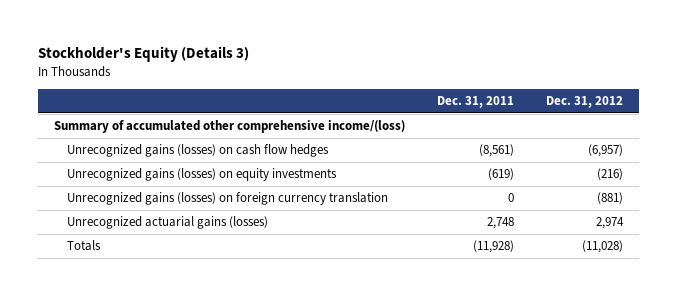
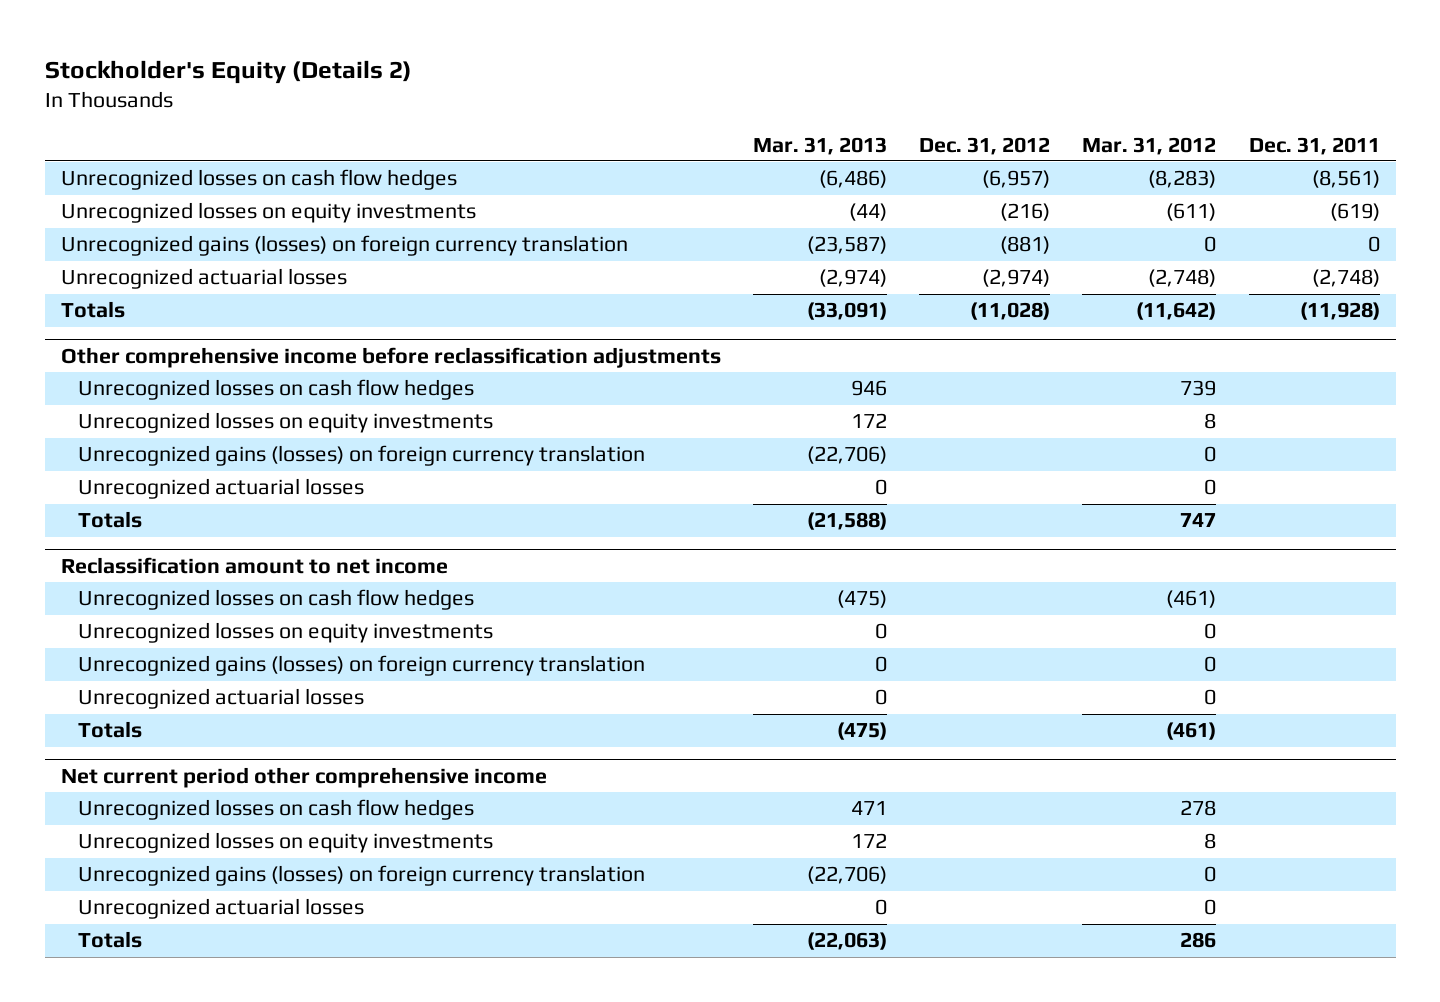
- Stockholder's Equity (Details 3)
+ Stockholder's Equity (Details 2)
- | Dec. 31, 2011 | Dec. 31, 2012
+ | Mar. 31, 2013 | Dec. 31, 2012 | Mar. 31, 2012 | Dec. 31, 2011
- Summary of accumulated other comprehensive income/(loss)
- Unrecognized gains (losses) on cash flow hedges | (8,561) | (6,957)
- Unrecognized gains (losses) on equity investments | (619) | (216)
+ Unrecognized losses on cash flow hedges | (6,486) | (6,957) | (8,283) | (8,561)
+ Unrecognized losses on equity investments | (44) | (216) | (611) | (619)
- Unrecognized actuarial gains (losses) | 2,748 | 2,974
+ Unrecognized actuarial losses | (2,974) | (2,974) | (2,748) | (2,748)
+ Other comprehensive income before reclassification adjustments
+ Unrecognized losses on cash flow hedges | 946 | | 739 |
+ Unrecognized losses on equity investments | 172 | | 8 |
+ Unrecognized gains (losses) on foreign currency translation | (22,706) | | 0 |
+ Unrecognized actuarial losses | 0 | | 0 |
+ Totals | (21,588) | | 747 |
+ Reclassification amount to net income
+ Unrecognized losses on cash flow hedges | (475) | | (461) |
+ Unrecognized losses on equity investments | 0 | | 0 |
+ Unrecognized gains (losses) on foreign currency translation | 0 | | 0 |
+ Unrecognized actuarial losses | 0 | | 0 |
+ Totals | (475) | | (461) |
+ Net current period other comprehensive income
+ Unrecognized losses on cash flow hedges | 471 | | 278 |
+ Unrecognized losses on equity investments | 172 | | 8 |
+ Unrecognized gains (losses) on foreign currency translation | (22,706) | | 0 |
+ Unrecognized actuarial losses | 0 | | 0 |
+ Totals | (22,063) | | 286 |

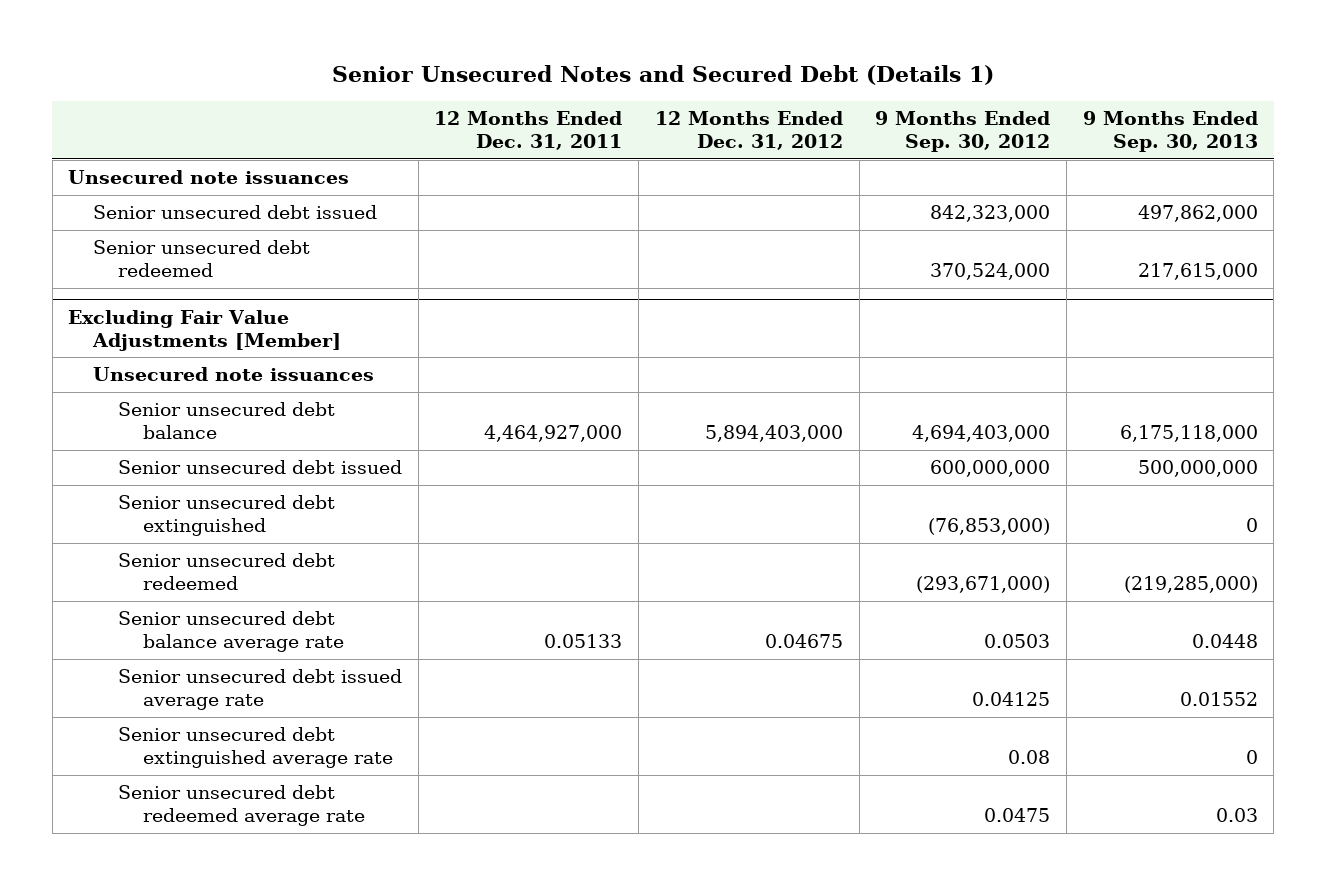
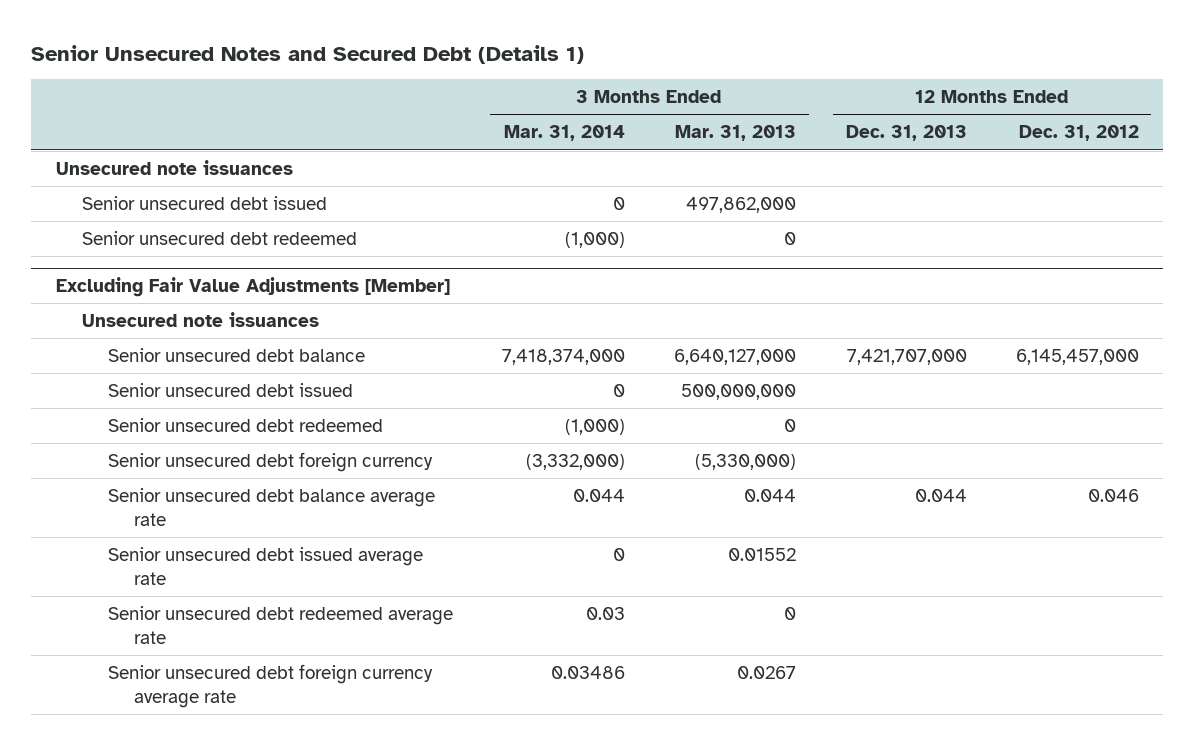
- | 12 Months Ended Dec. 31, 2011 | 12 Months Ended Dec. 31, 2012 | 9 Months Ended Sep. 30, 2012 | 9 Months Ended Sep. 30, 2013
+ | 3 Months Ended Mar. 31, 2014 | 3 Months Ended Mar. 31, 2013 | 12 Months Ended Dec. 31, 2013 | 12 Months Ended Dec. 31, 2012
@ Excluding Fair Value Adjustments [Member]
- Senior unsecured debt balance | 4,464,927,000 | 5,894,403,000 | 4,694,403,000 | 6,175,118,000
+ Senior unsecured debt balance | 7,418,374,000 | 6,640,127,000 | 7,421,707,000 | 6,145,457,000
- Senior unsecured debt extinguished | | | (76,853,000) | 0
- Senior unsecured debt balance average rate | 0.05133 | 0.04675 | 0.0503 | 0.0448
+ Senior unsecured debt foreign currency | (3,332,000) | (5,330,000) | |
+ Senior unsecured debt balance average rate | 0.044 | 0.044 | 0.044 | 0.046
- Senior unsecured debt extinguished average rate | | | 0.08 | 0
+ Senior unsecured debt foreign currency average rate | 0.03486 | 0.0267 | |

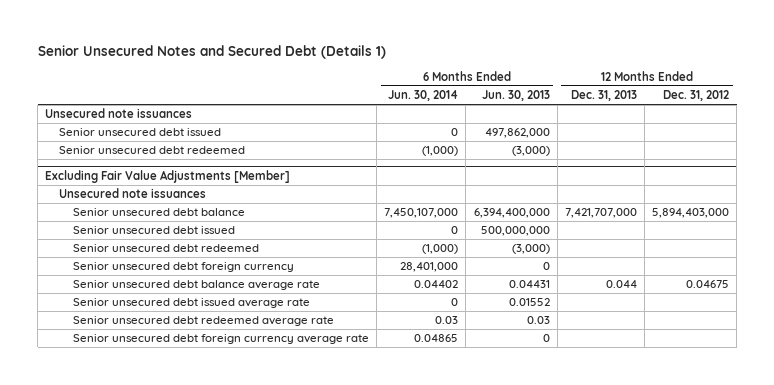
- | 3 Months Ended Mar. 31, 2014 | 3 Months Ended Mar. 31, 2013 | 12 Months Ended Dec. 31, 2013 | 12 Months Ended Dec. 31, 2012
+ | 6 Months Ended Jun. 30, 2014 | 6 Months Ended Jun. 30, 2013 | 12 Months Ended Dec. 31, 2013 | 12 Months Ended Dec. 31, 2012
@ Excluding Fair Value Adjustments [Member]
- Senior unsecured debt balance | 7,418,374,000 | 6,640,127,000 | 7,421,707,000 | 6,145,457,000
+ Senior unsecured debt balance | 7,450,107,000 | 6,394,400,000 | 7,421,707,000 | 5,894,403,000
- Senior unsecured debt balance average rate | 0.044 | 0.044 | 0.044 | 0.046
+ Senior unsecured debt balance average rate | 0.04402 | 0.04431 | 0.044 | 0.04675

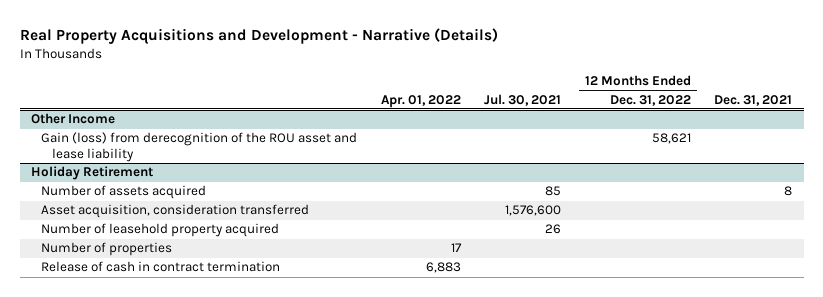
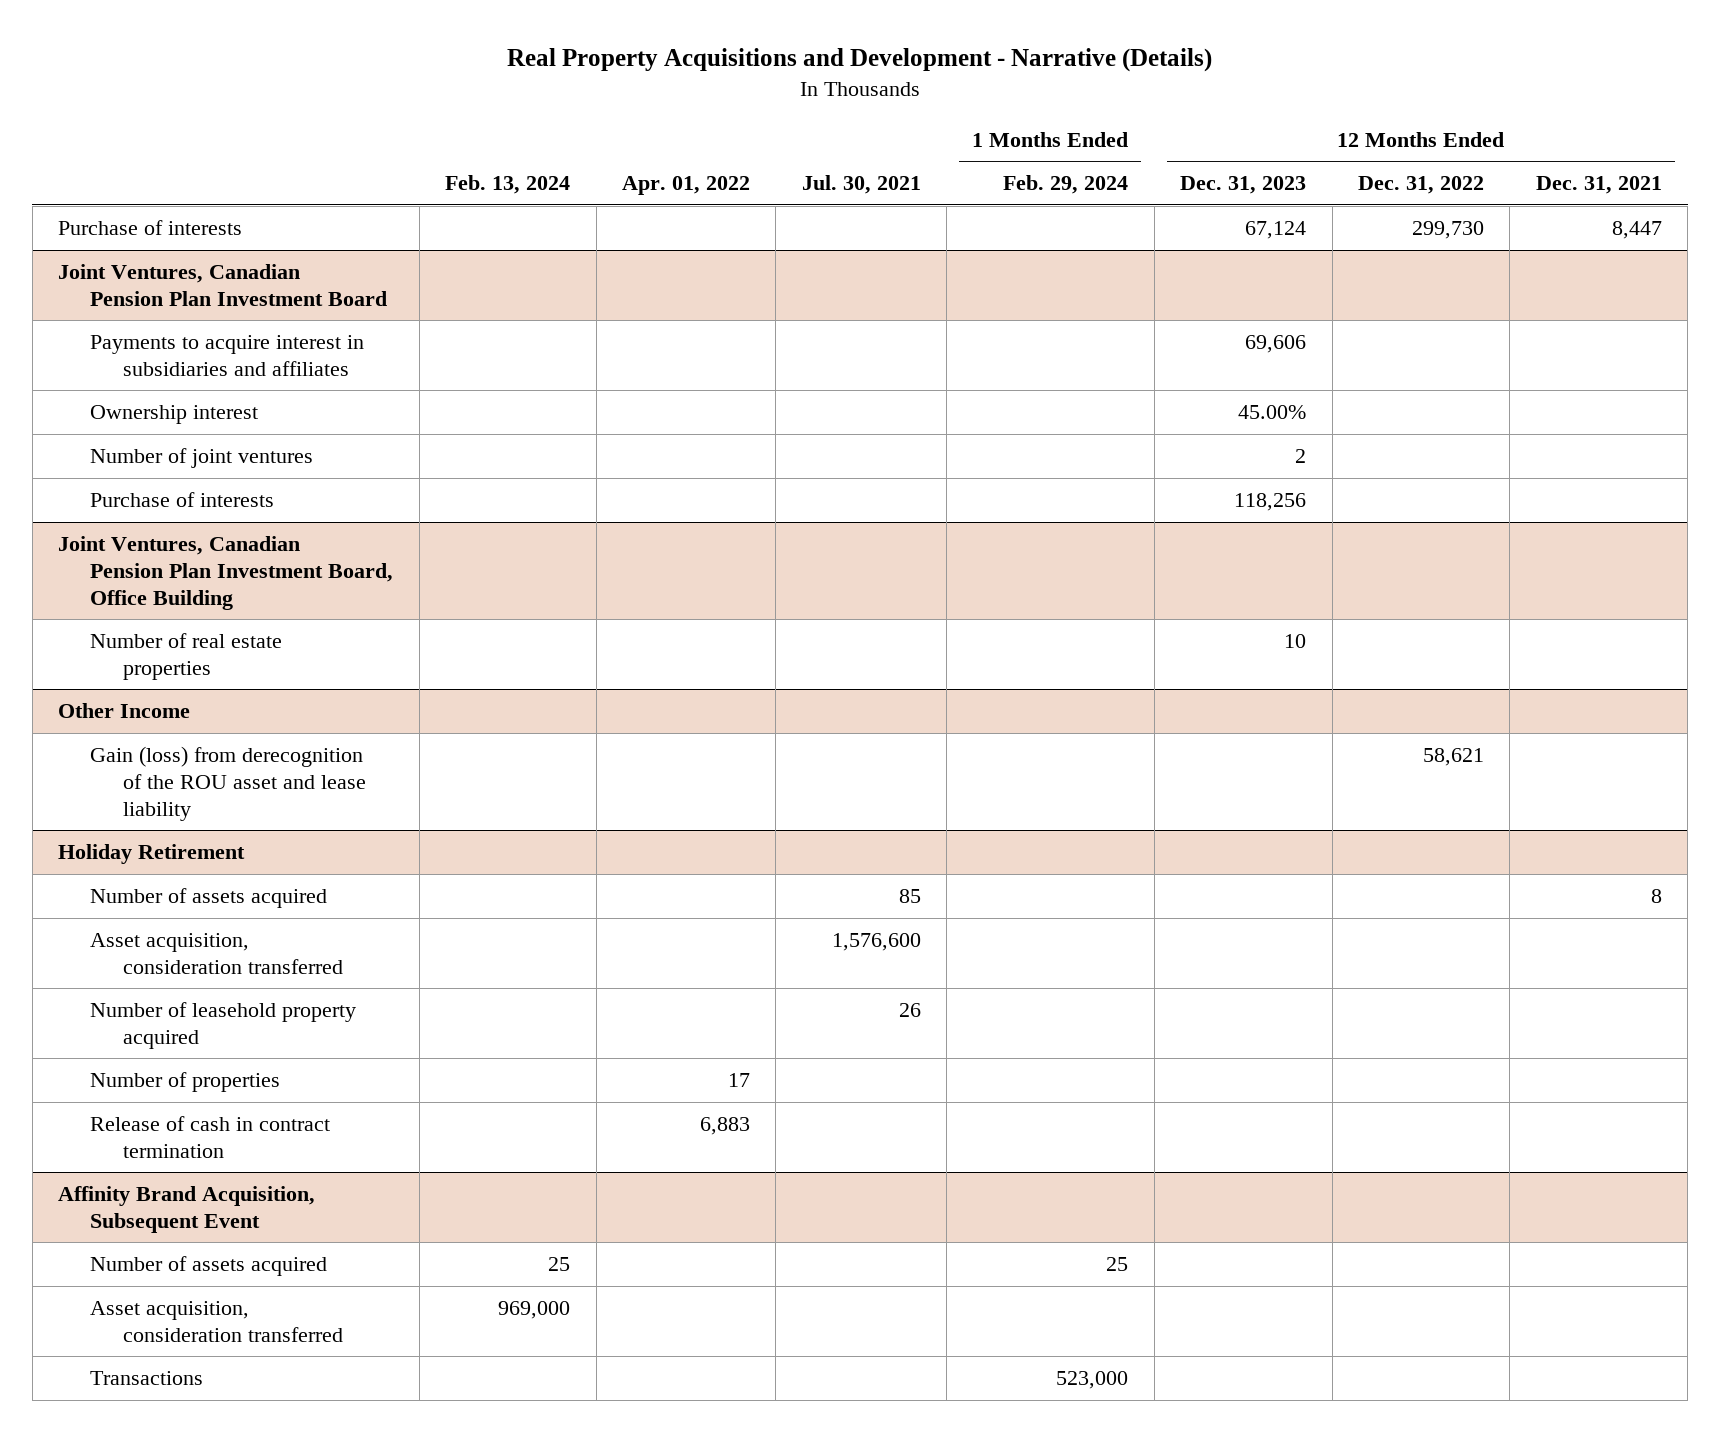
- | Apr. 01, 2022 | Jul. 30, 2021 | 12 Months Ended Dec. 31, 2022 | Dec. 31, 2021
+ | Feb. 13, 2024 | Apr. 01, 2022 | Jul. 30, 2021 | 1 Months Ended Feb. 29, 2024 | 12 Months Ended Dec. 31, 2023 | 12 Months Ended Dec. 31, 2022 | 12 Months Ended Dec. 31, 2021
+ Purchase of interests | | | | | 67,124 | 299,730 | 8,447
+ Joint Ventures, Canadian Pension Plan Investment Board
+ Payments to acquire interest in subsidiaries and affiliates | | | | | 69,606 | |
+ Ownership interest | | | | | 45.00% | |
+ Number of joint ventures | | | | | 2 | |
+ Purchase of interests | | | | | 118,256 | |
+ Joint Ventures, Canadian Pension Plan Investment Board, Office Building
+ Number of real estate properties | | | | | 10 | |
+ Affinity Brand Acquisition, Subsequent Event
+ Number of assets acquired | 25 | | | 25 | | |
+ Asset acquisition, consideration transferred | 969,000 | | | | | |
+ Transactions | | | | 523,000 | | |

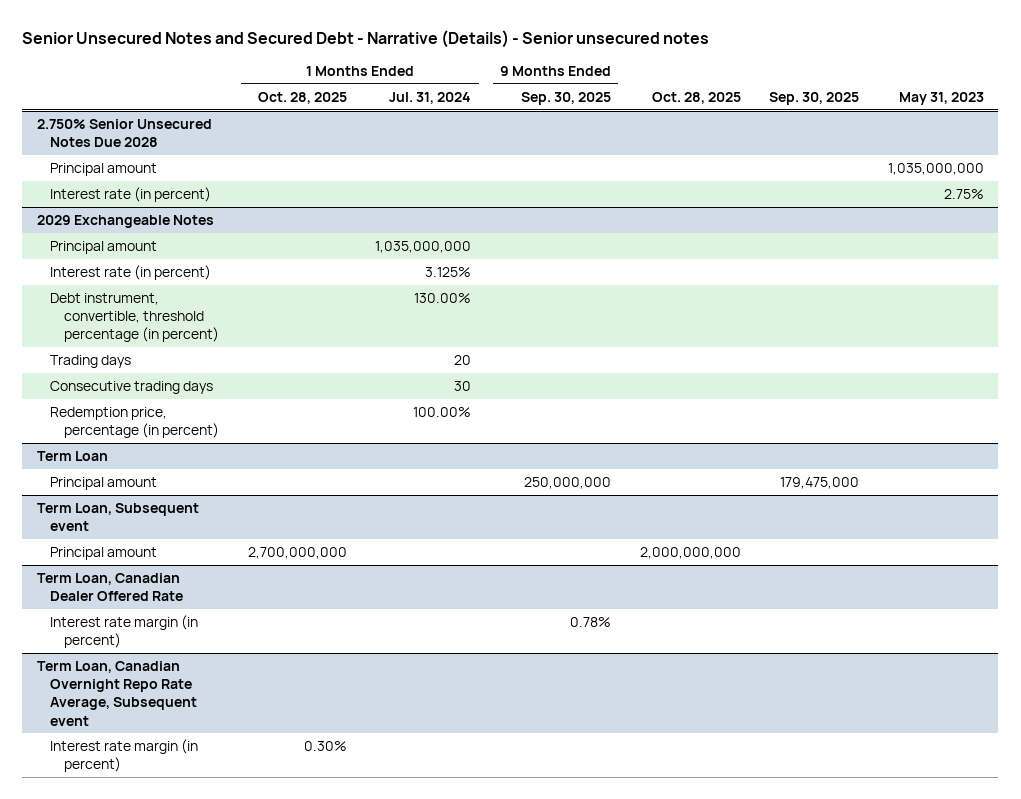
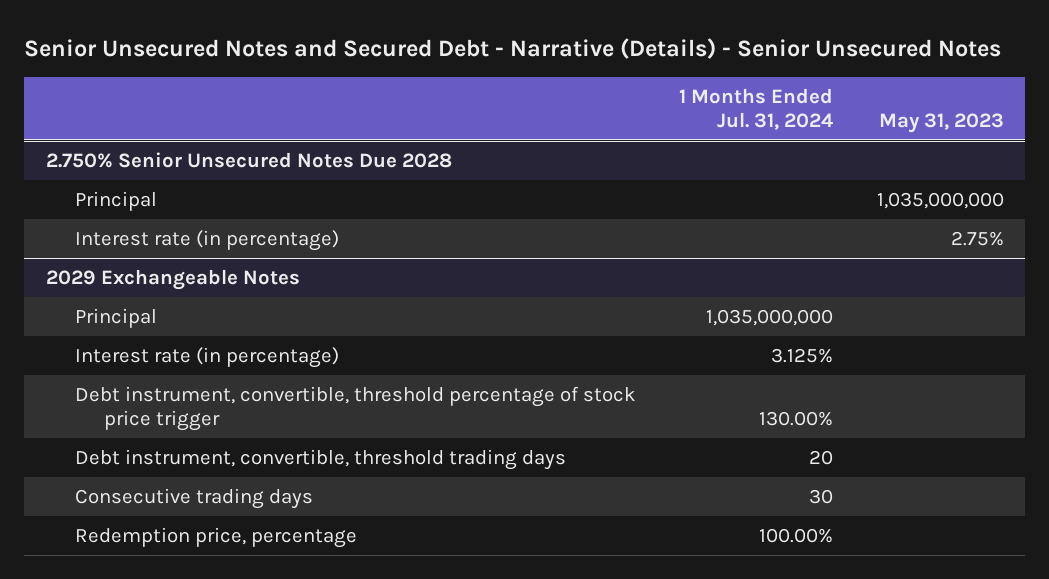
- Senior Unsecured Notes and Secured Debt - Narrative (Details) - Senior unsecured notes
+ Senior Unsecured Notes and Secured Debt - Narrative (Details) - Senior Unsecured Notes
- | 1 Months Ended Oct. 28, 2025 | 1 Months Ended Jul. 31, 2024 | 9 Months Ended Sep. 30, 2025 | Oct. 28, 2025 | Sep. 30, 2025 | May 31, 2023
+ | 1 Months Ended Jul. 31, 2024 | May 31, 2023
@ 2.750% Senior Unsecured Notes Due 2028
- Principal amount | | | | | | 1,035,000,000
- Interest rate (in percent) | | | | | | 2.75%
+ Principal | | 1,035,000,000
+ Interest rate (in percentage) | | 2.75%
@ 2029 Exchangeable Notes
- Principal amount | | 1,035,000,000 | | | |
- Interest rate (in percent) | | 3.125% | | | |
- Debt instrument, convertible, threshold percentage (in percent) | | 130.00% | | | |
- Trading days | | 20 | | | |
+ Principal | 1,035,000,000 |
+ Interest rate (in percentage) | 3.125% |
+ Debt instrument, convertible, threshold percentage of stock price trigger | 130.00% |
+ Debt instrument, convertible, threshold trading days | 20 |
- Redemption price, percentage (in percent) | | 100.00% | | | |
- Term Loan
- Principal amount | | | 250,000,000 | | 179,475,000 |
- Term Loan, Subsequent event
- Principal amount | 2,700,000,000 | | | 2,000,000,000 | |
- Term Loan, Canadian Dealer Offered Rate
- Interest rate margin (in percent) | | | 0.78% | | |
- Term Loan, Canadian Overnight Repo Rate Average, Subsequent event
- Interest rate margin (in percent) | 0.30% | | | | |
@ 2029 Exchangeable Notes
+ Redemption price, percentage | 100.00% |

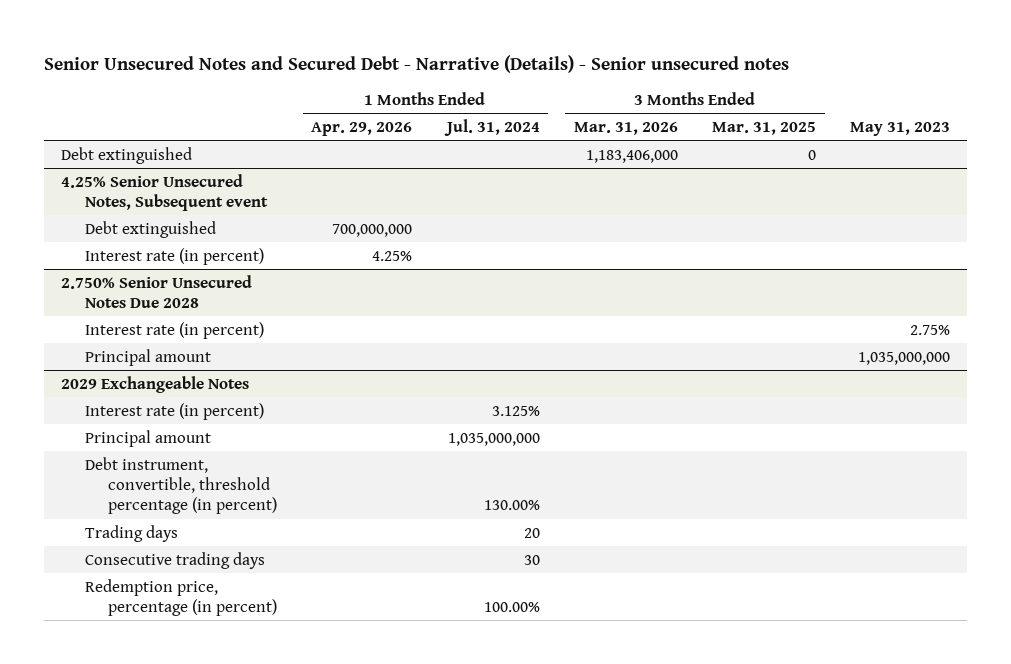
- Senior Unsecured Notes and Secured Debt - Narrative (Details) - Senior Unsecured Notes
+ Senior Unsecured Notes and Secured Debt - Narrative (Details) - Senior unsecured notes
- | 1 Months Ended Jul. 31, 2024 | May 31, 2023
+ | 1 Months Ended Apr. 29, 2026 | 1 Months Ended Jul. 31, 2024 | 3 Months Ended Mar. 31, 2026 | 3 Months Ended Mar. 31, 2025 | May 31, 2023
+ Debt extinguished | | | 1,183,406,000 | 0 |
+ 4.25% Senior Unsecured Notes, Subsequent event
+ Debt extinguished | 700,000,000 | | | |
+ Interest rate (in percent) | 4.25% | | | |
@ 2.750% Senior Unsecured Notes Due 2028
- Principal | | 1,035,000,000
- Interest rate (in percentage) | | 2.75%
+ Interest rate (in percent) | | | | | 2.75%
+ Principal amount | | | | | 1,035,000,000
@ 2029 Exchangeable Notes
- Principal | 1,035,000,000 |
- Interest rate (in percentage) | 3.125% |
- Debt instrument, convertible, threshold percentage of stock price trigger | 130.00% |
- Debt instrument, convertible, threshold trading days | 20 |
+ Interest rate (in percent) | | 3.125% | | |
+ Principal amount | | 1,035,000,000 | | |
+ Debt instrument, convertible, threshold percentage (in percent) | | 130.00% | | |
+ Trading days | | 20 | | |
- Redemption price, percentage | 100.00% |
+ Redemption price, percentage (in percent) | | 100.00% | | |

